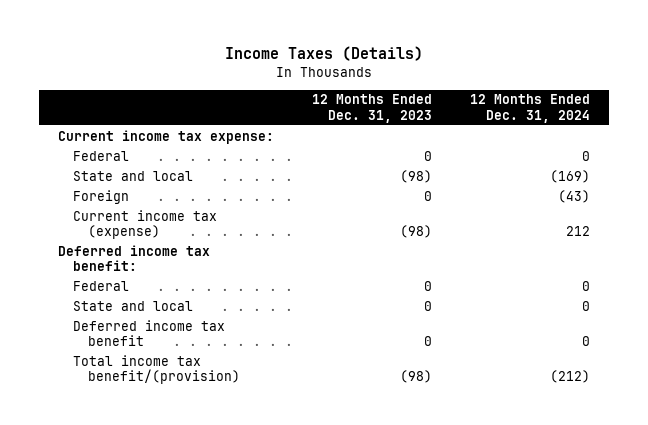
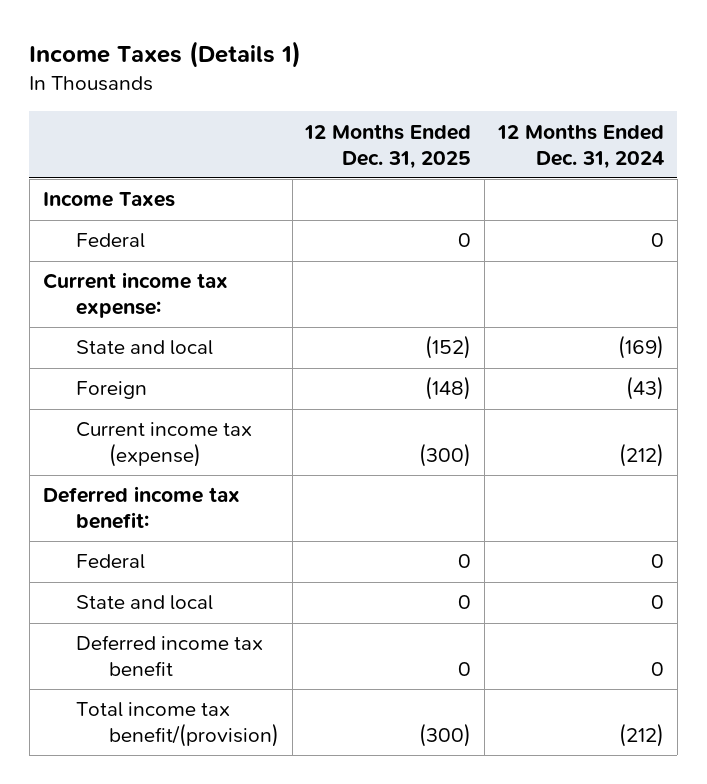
- Income Taxes (Details)
+ Income Taxes (Details 1)
- | 12 Months Ended Dec. 31, 2023 | 12 Months Ended Dec. 31, 2024
+ | 12 Months Ended Dec. 31, 2025 | 12 Months Ended Dec. 31, 2024
+ Income Taxes
moved down: Current income tax expense:
- Current income tax (expense) | (98) | 212
+ Current income tax (expense) | (300) | (212)

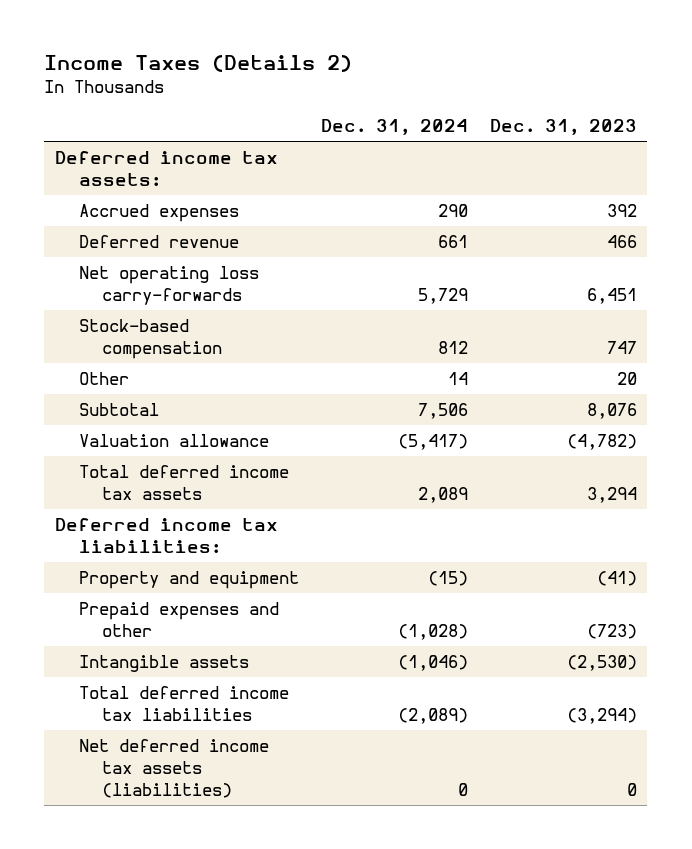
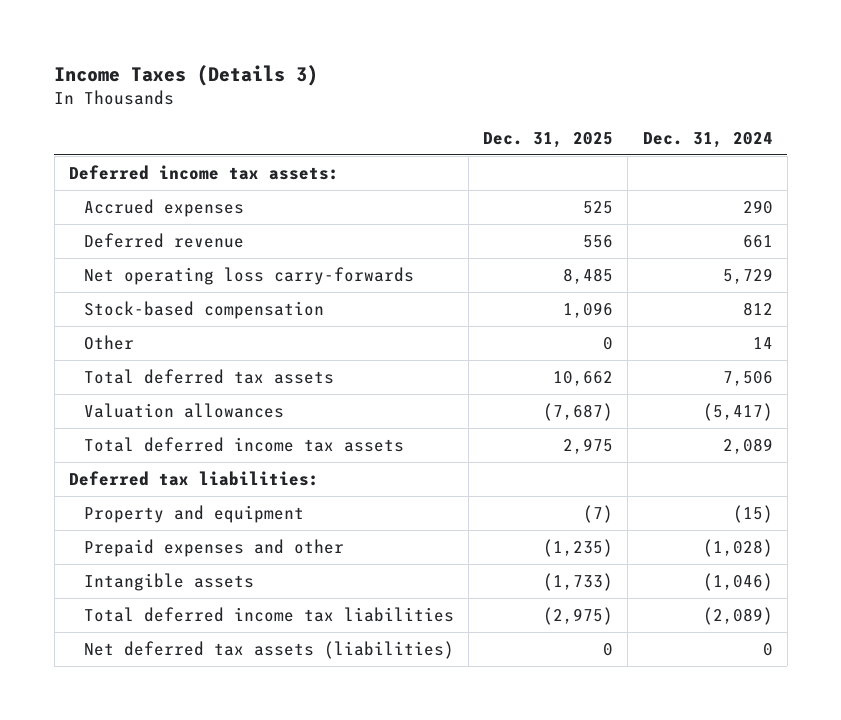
- Income Taxes (Details 2)
+ Income Taxes (Details 3)
- | Dec. 31, 2024 | Dec. 31, 2023
+ | Dec. 31, 2025 | Dec. 31, 2024
- Subtotal | 7,506 | 8,076
- Valuation allowance | (5,417) | (4,782)
+ Total deferred tax assets | 10,662 | 7,506
+ Valuation allowances | (7,687) | (5,417)
- Deferred income tax liabilities:
+ Deferred tax liabilities:
- Net deferred income tax assets (liabilities) | 0 | 0
+ Net deferred tax assets (liabilities) | 0 | 0

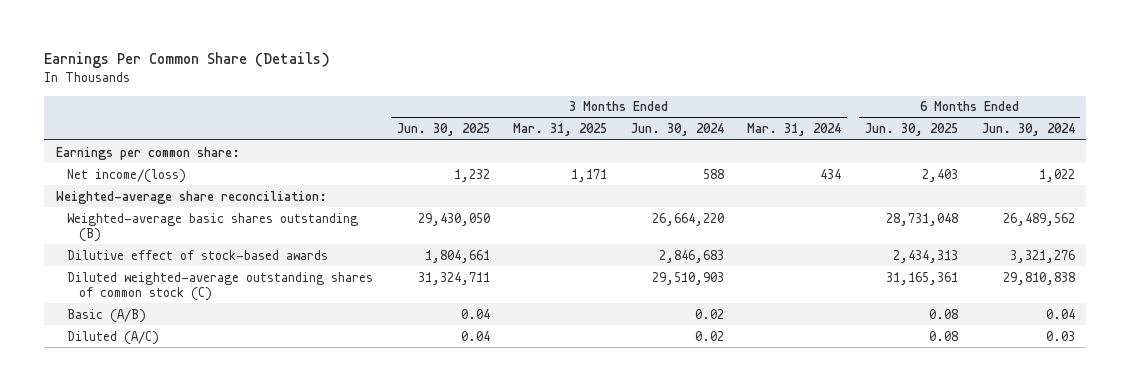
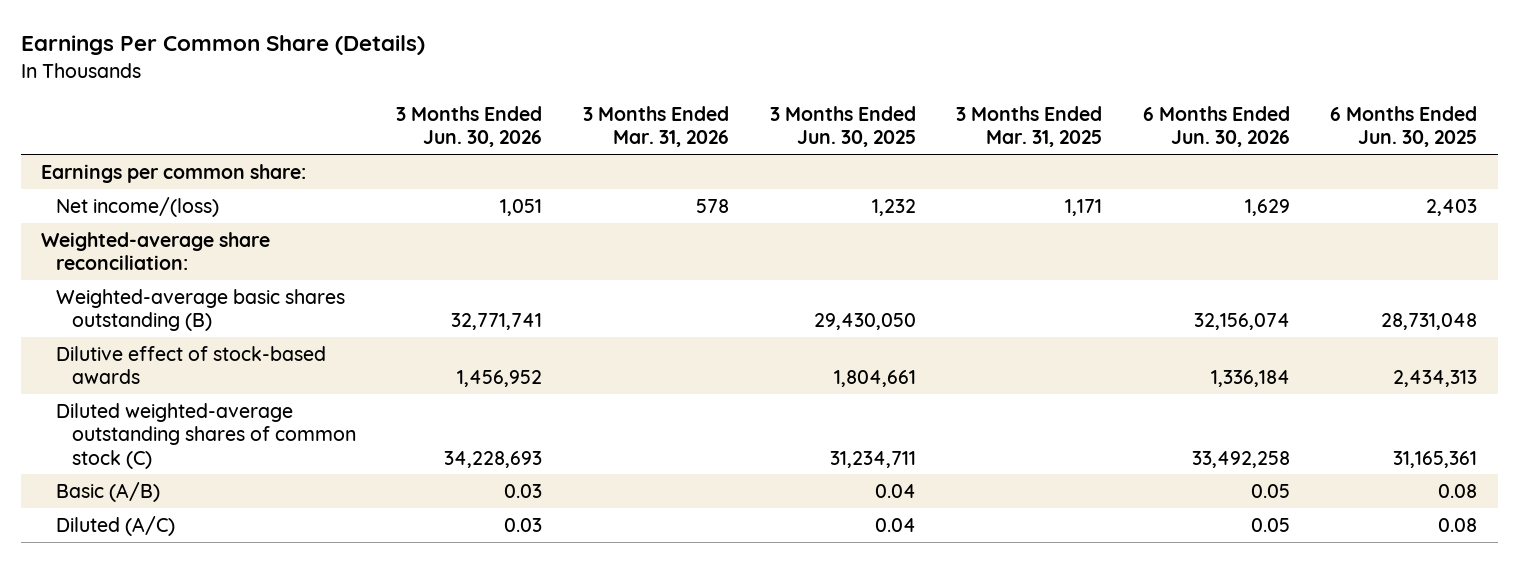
- | 3 Months Ended Jun. 30, 2025 | 3 Months Ended Mar. 31, 2025 | 3 Months Ended Jun. 30, 2024 | 3 Months Ended Mar. 31, 2024 | 6 Months Ended Jun. 30, 2025 | 6 Months Ended Jun. 30, 2024
+ | 3 Months Ended Jun. 30, 2026 | 3 Months Ended Mar. 31, 2026 | 3 Months Ended Jun. 30, 2025 | 3 Months Ended Mar. 31, 2025 | 6 Months Ended Jun. 30, 2026 | 6 Months Ended Jun. 30, 2025
- Diluted weighted-average outstanding shares of common stock (C) | 31,324,711 | | 29,510,903 | | 31,165,361 | 29,810,838
+ Diluted weighted-average outstanding shares of common stock (C) | 34,228,693 | | 31,234,711 | | 33,492,258 | 31,165,361

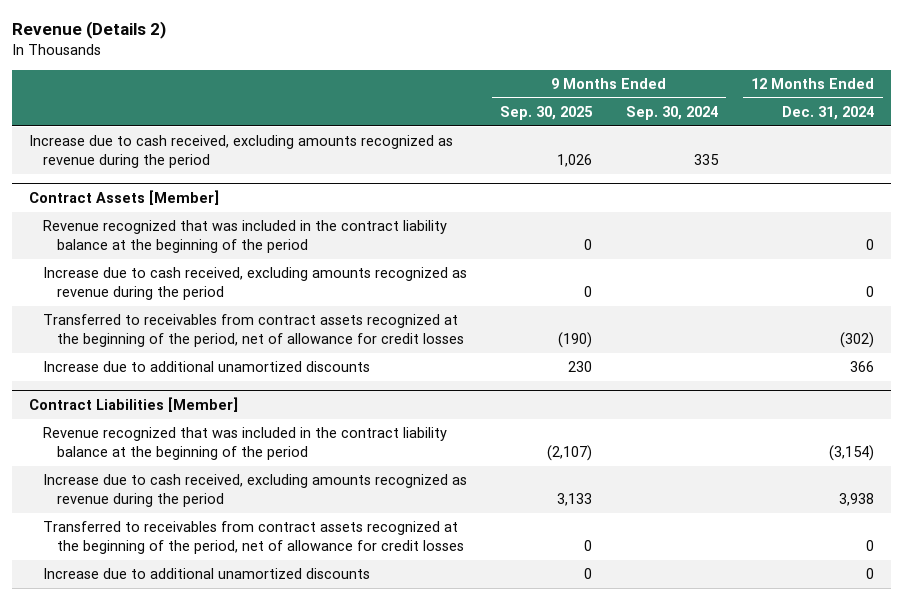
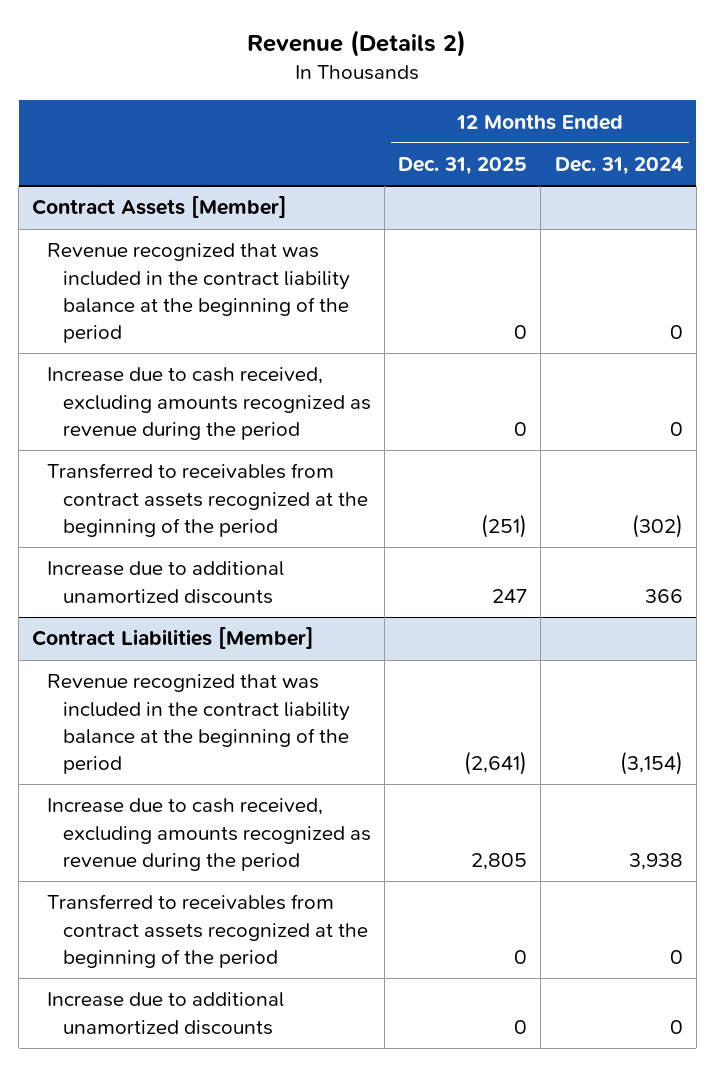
- | 9 Months Ended Sep. 30, 2025 | 9 Months Ended Sep. 30, 2024 | 12 Months Ended Dec. 31, 2024
+ | 12 Months Ended Dec. 31, 2025 | 12 Months Ended Dec. 31, 2024
- Increase due to cash received, excluding amounts recognized as revenue during the period | 1,026 | 335 |
@ Contract Assets [Member]
- Transferred to receivables from contract assets recognized at the beginning of the period, net of allowance for credit losses | (190) | | (302)
+ Transferred to receivables from contract assets recognized at the beginning of the period | (251) | (302)
@ Contract Liabilities [Member]
- Transferred to receivables from contract assets recognized at the beginning of the period, net of allowance for credit losses | 0 | | 0
+ Transferred to receivables from contract assets recognized at the beginning of the period | 0 | 0

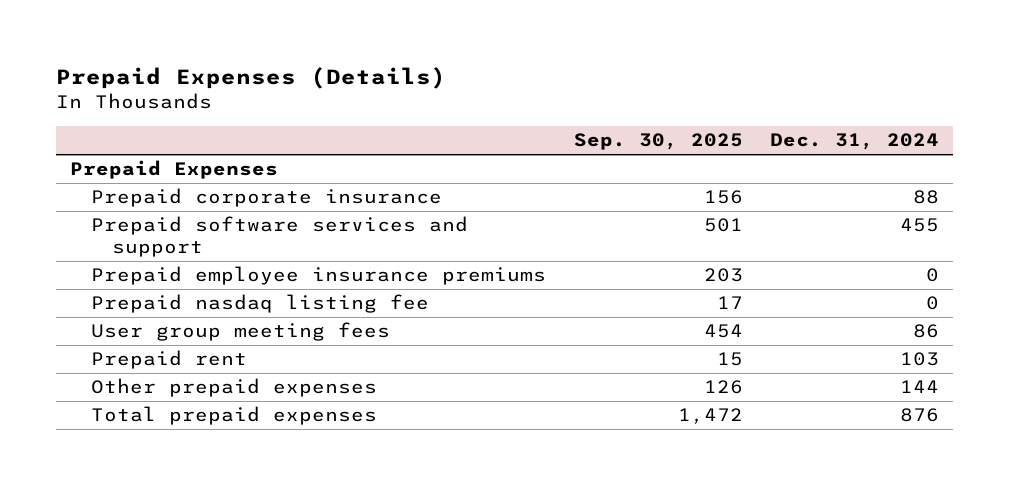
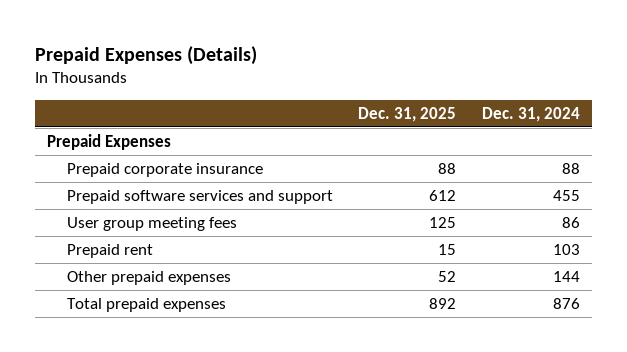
- | Sep. 30, 2025 | Dec. 31, 2024
+ | Dec. 31, 2025 | Dec. 31, 2024
- Prepaid employee insurance premiums | 203 | 0
- Prepaid nasdaq listing fee | 17 | 0

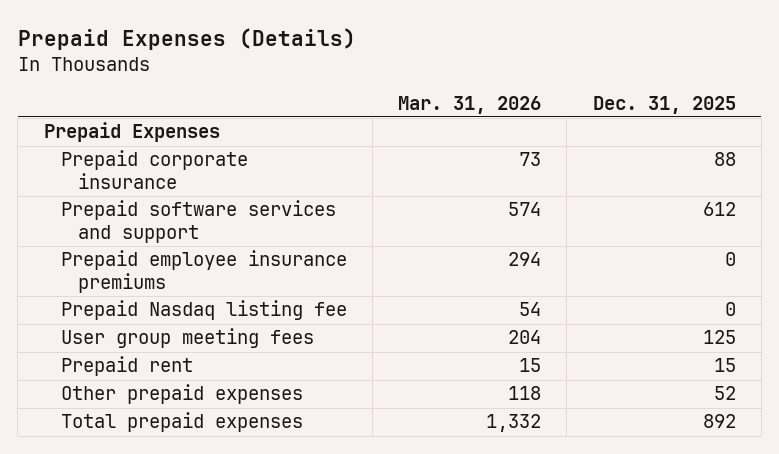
- | Dec. 31, 2025 | Dec. 31, 2024
+ | Mar. 31, 2026 | Dec. 31, 2025
+ Prepaid employee insurance premiums | 294 | 0
+ Prepaid Nasdaq listing fee | 54 | 0

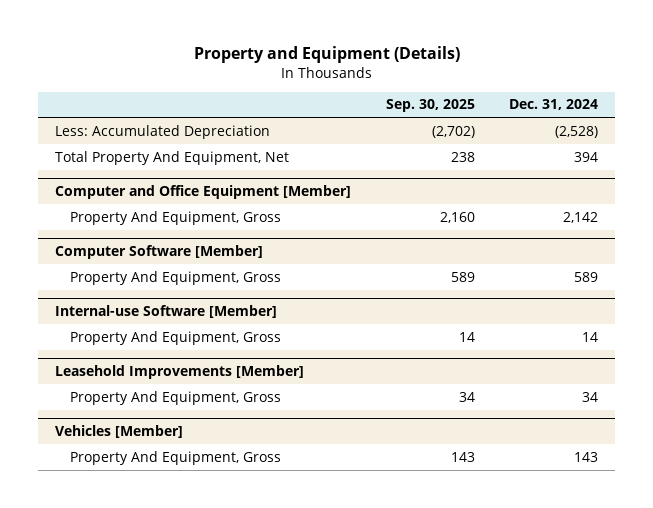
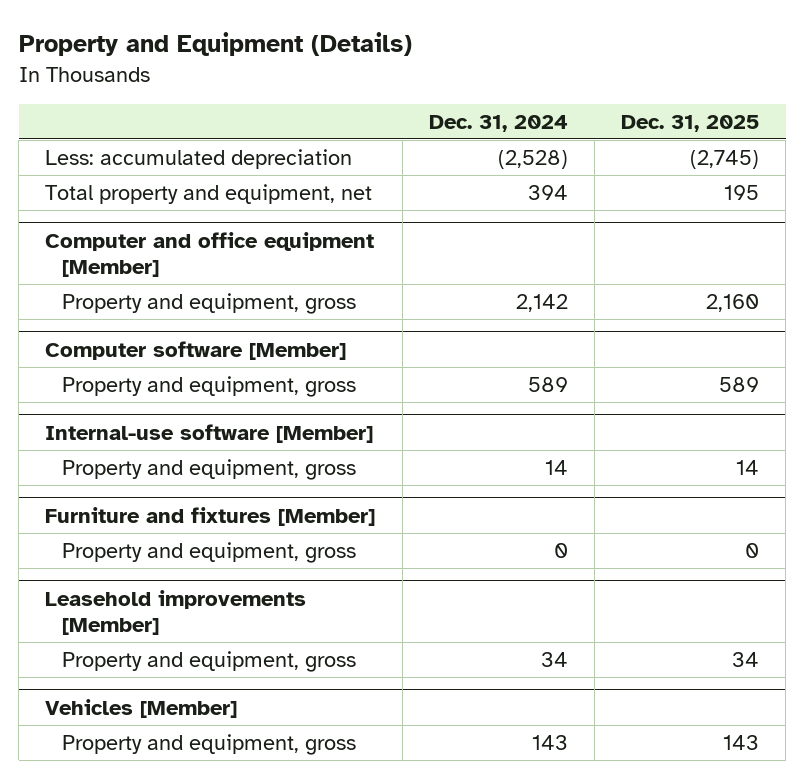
- | Sep. 30, 2025 | Dec. 31, 2024
+ | Dec. 31, 2024 | Dec. 31, 2025
- Less: Accumulated Depreciation | (2,702) | (2,528)
- Total Property And Equipment, Net | 238 | 394
- Computer and Office Equipment [Member]
- Property And Equipment, Gross | 2,160 | 2,142
- Computer Software [Member]
- Property And Equipment, Gross | 589 | 589
- Internal-use Software [Member]
- Property And Equipment, Gross | 14 | 14
- Leasehold Improvements [Member]
- Property And Equipment, Gross | 34 | 34
+ Less: accumulated depreciation | (2,528) | (2,745)
+ Total property and equipment, net | 394 | 195
+ Computer and office equipment [Member]
+ Property and equipment, gross | 2,142 | 2,160
+ Computer software [Member]
+ Property and equipment, gross | 589 | 589
+ Internal-use software [Member]
+ Property and equipment, gross | 14 | 14
+ Furniture and fixtures [Member]
+ Property and equipment, gross | 0 | 0
+ Leasehold improvements [Member]
+ Property and equipment, gross | 34 | 34
@ Vehicles [Member]
- Property And Equipment, Gross | 143 | 143
+ Property and equipment, gross | 143 | 143

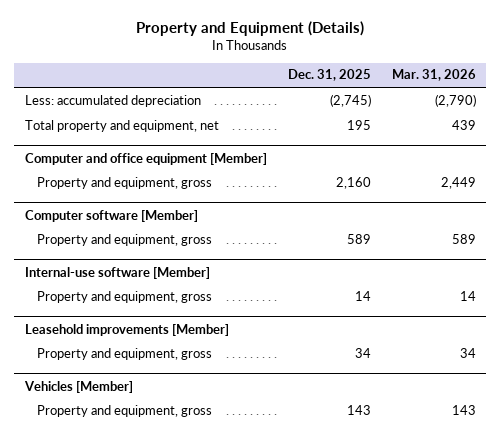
- | Dec. 31, 2024 | Dec. 31, 2025
+ | Dec. 31, 2025 | Mar. 31, 2026
- Furniture and fixtures [Member]
- Property and equipment, gross | 0 | 0

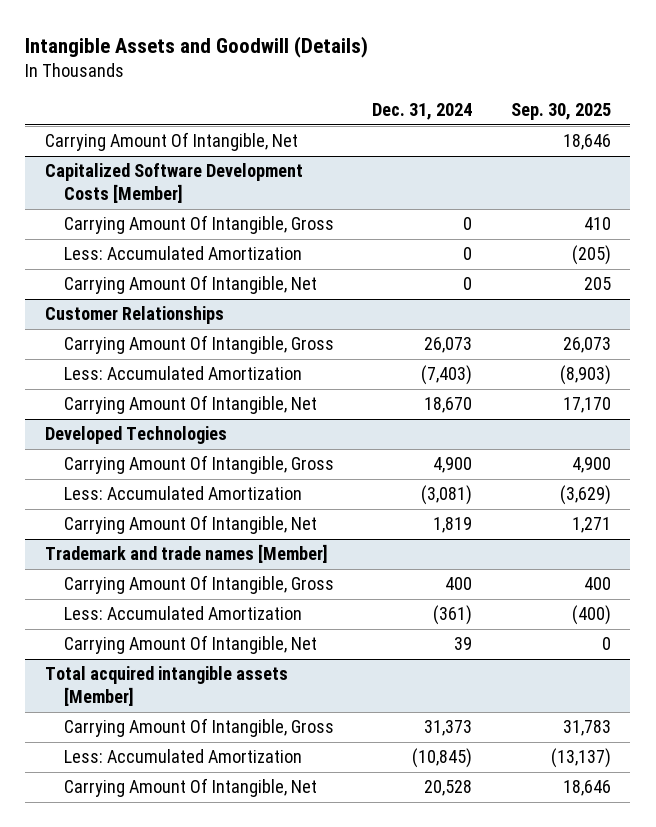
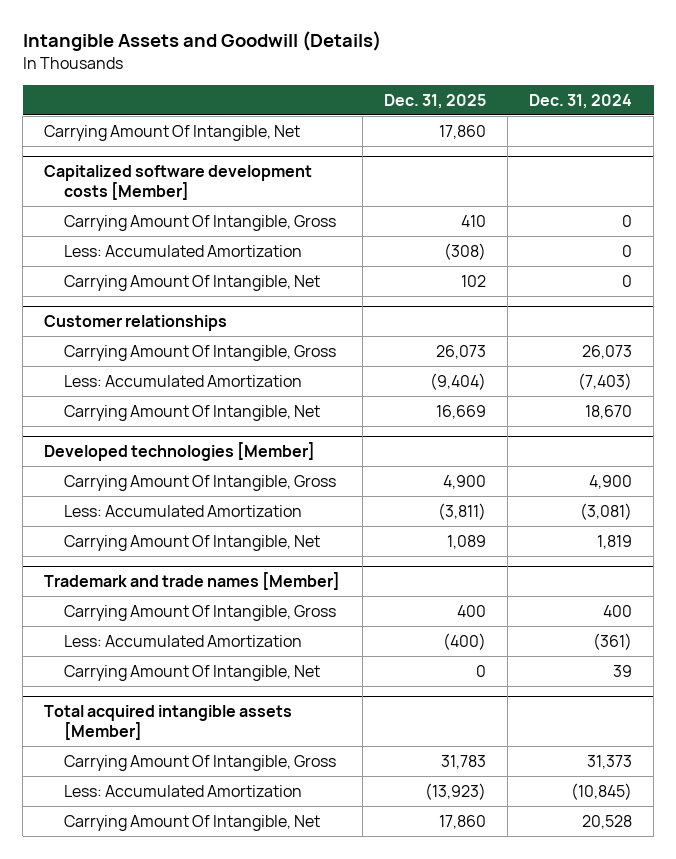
- | Dec. 31, 2024 | Sep. 30, 2025
+ | Dec. 31, 2025 | Dec. 31, 2024
- Capitalized Software Development Costs [Member]
+ Capitalized software development costs [Member]
- Customer Relationships
+ Customer relationships
- Developed Technologies
+ Developed technologies [Member]

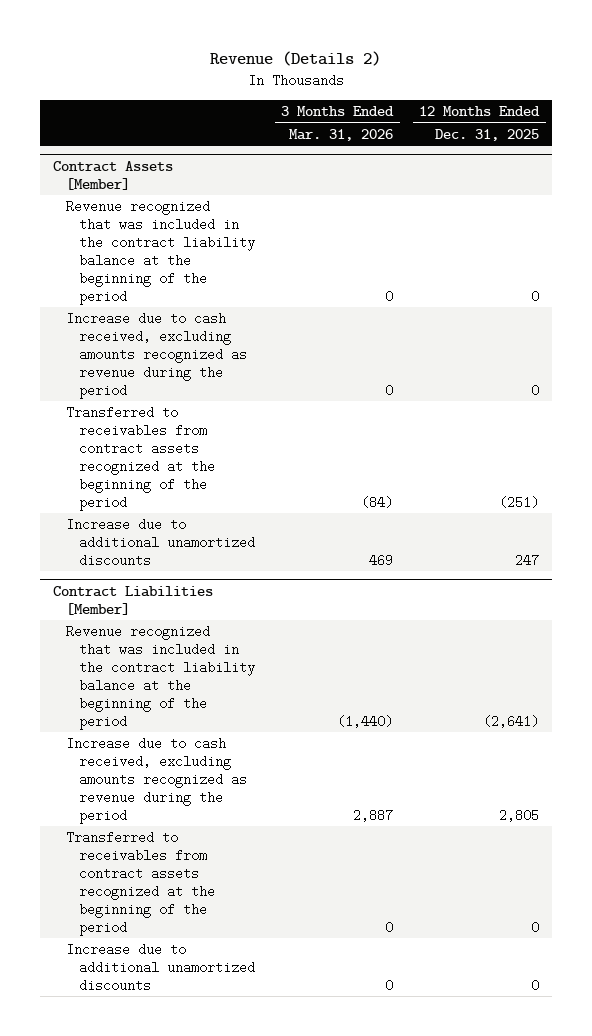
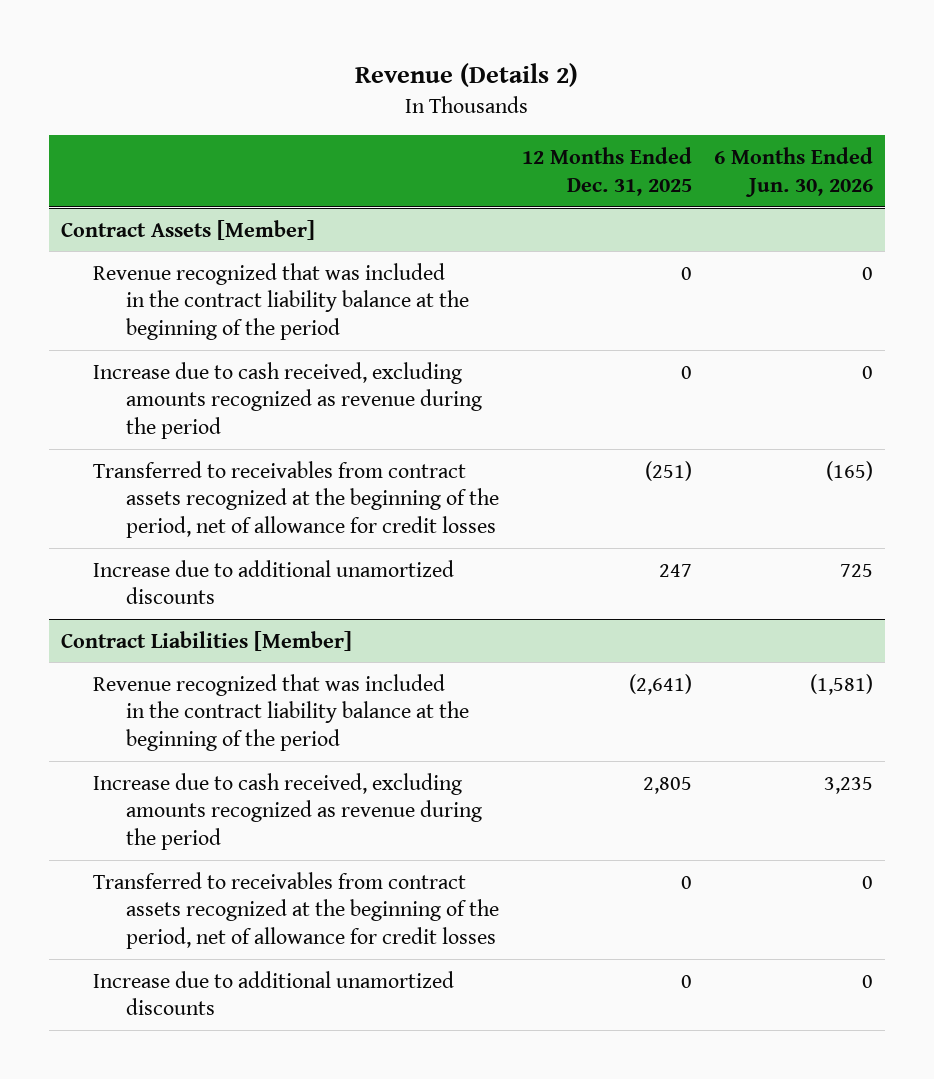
- | 3 Months Ended Mar. 31, 2026 | 12 Months Ended Dec. 31, 2025
+ | 12 Months Ended Dec. 31, 2025 | 6 Months Ended Jun. 30, 2026
@ Contract Assets [Member]
- Transferred to receivables from contract assets recognized at the beginning of the period | (84) | (251)
+ Transferred to receivables from contract assets recognized at the beginning of the period, net of allowance for credit losses | (251) | (165)
@ Contract Liabilities [Member]
- Transferred to receivables from contract assets recognized at the beginning of the period | 0 | 0
+ Transferred to receivables from contract assets recognized at the beginning of the period, net of allowance for credit losses | 0 | 0

